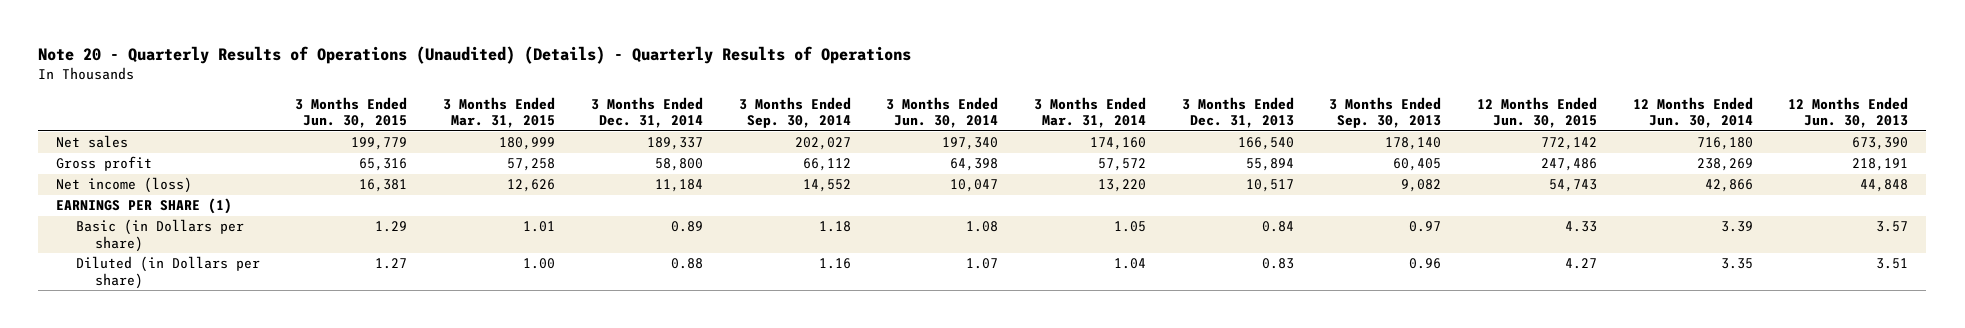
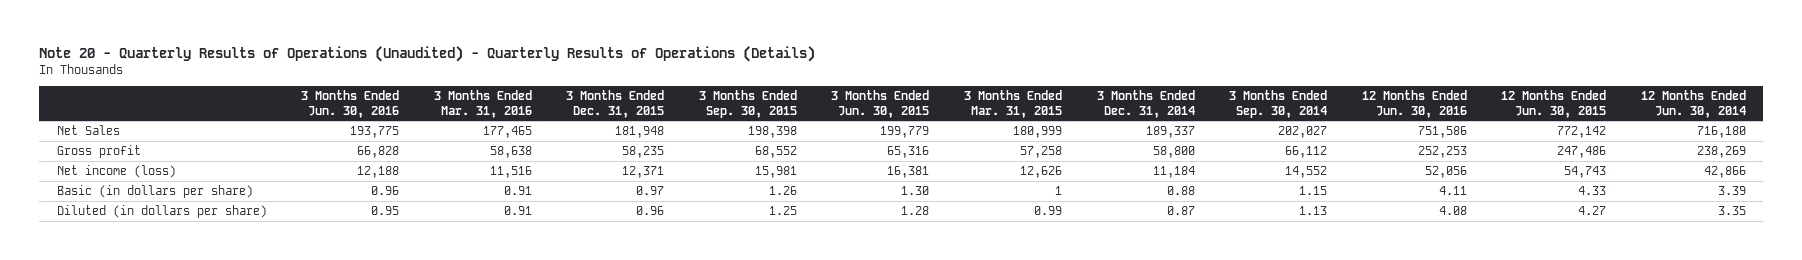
- Note 20 - Quarterly Results of Operations (Unaudited) (Details) - Quarterly Results of Operations
+ Note 20 - Quarterly Results of Operations (Unaudited) - Quarterly Results of Operations (Details)
- | 3 Months Ended Jun. 30, 2015 | 3 Months Ended Mar. 31, 2015 | 3 Months Ended Dec. 31, 2014 | 3 Months Ended Sep. 30, 2014 | 3 Months Ended Jun. 30, 2014 | 3 Months Ended Mar. 31, 2014 | 3 Months Ended Dec. 31, 2013 | 3 Months Ended Sep. 30, 2013 | 12 Months Ended Jun. 30, 2015 | 12 Months Ended Jun. 30, 2014 | 12 Months Ended Jun. 30, 2013
+ | 3 Months Ended Jun. 30, 2016 | 3 Months Ended Mar. 31, 2016 | 3 Months Ended Dec. 31, 2015 | 3 Months Ended Sep. 30, 2015 | 3 Months Ended Jun. 30, 2015 | 3 Months Ended Mar. 31, 2015 | 3 Months Ended Dec. 31, 2014 | 3 Months Ended Sep. 30, 2014 | 12 Months Ended Jun. 30, 2016 | 12 Months Ended Jun. 30, 2015 | 12 Months Ended Jun. 30, 2014
- Net sales | 199,779 | 180,999 | 189,337 | 202,027 | 197,340 | 174,160 | 166,540 | 178,140 | 772,142 | 716,180 | 673,390
+ Net Sales | 193,775 | 177,465 | 181,948 | 198,398 | 199,779 | 180,999 | 189,337 | 202,027 | 751,586 | 772,142 | 716,180
- EARNINGS PER SHARE (1)
- Basic (in Dollars per share) | 1.29 | 1.01 | 0.89 | 1.18 | 1.08 | 1.05 | 0.84 | 0.97 | 4.33 | 3.39 | 3.57
- Diluted (in Dollars per share) | 1.27 | 1.00 | 0.88 | 1.16 | 1.07 | 1.04 | 0.83 | 0.96 | 4.27 | 3.35 | 3.51
+ Basic (in dollars per share) | 0.96 | 0.91 | 0.97 | 1.26 | 1.30 | 1 | 0.88 | 1.15 | 4.11 | 4.33 | 3.39
+ Diluted (in dollars per share) | 0.95 | 0.91 | 0.96 | 1.25 | 1.28 | 0.99 | 0.87 | 1.13 | 4.08 | 4.27 | 3.35

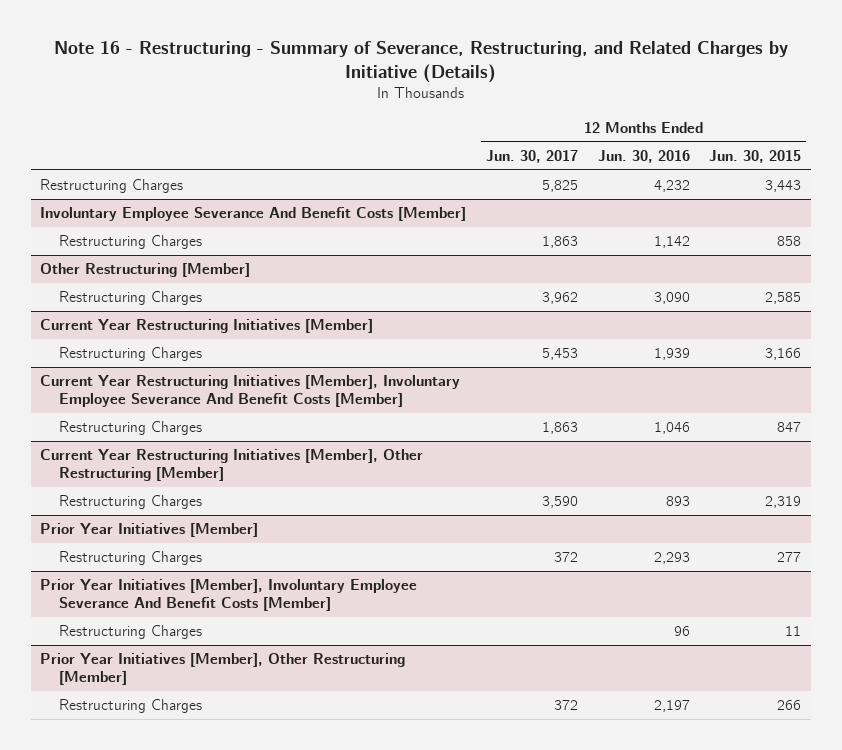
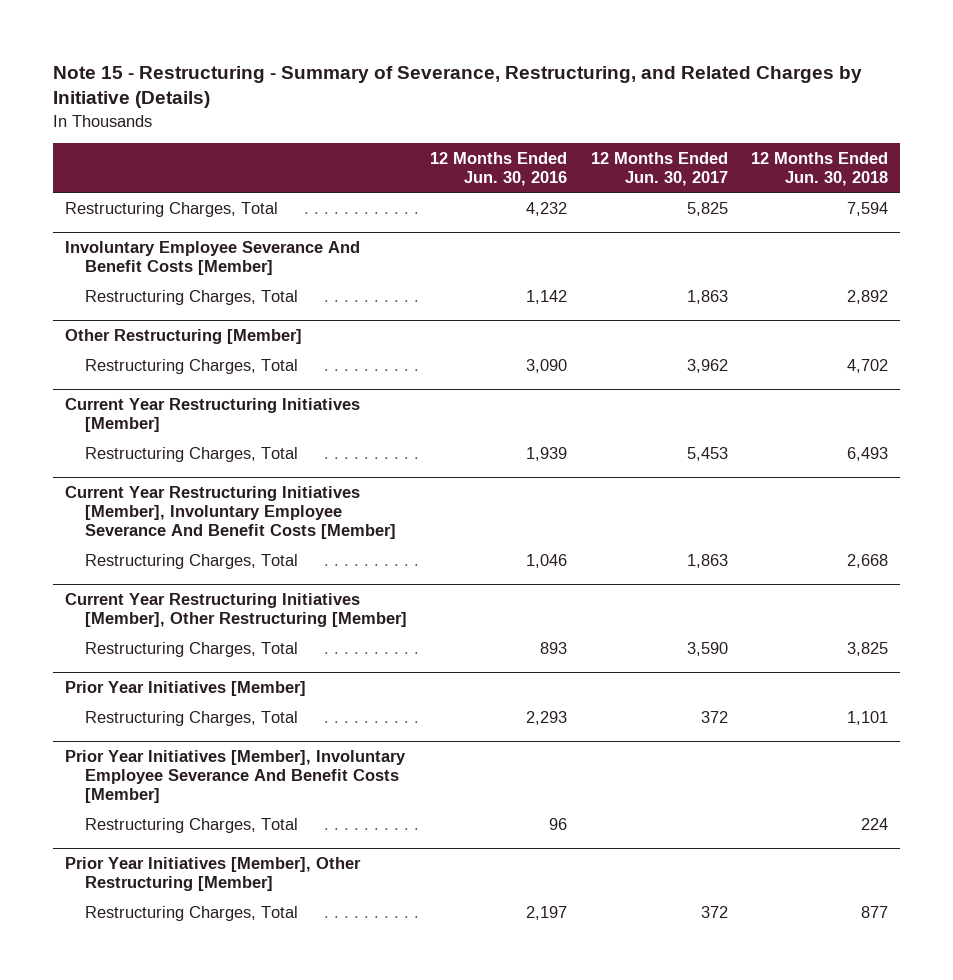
- Note 16 - Restructuring - Summary of Severance, Restructuring, and Related Charges by Initiative (Details)
+ Note 15 - Restructuring - Summary of Severance, Restructuring, and Related Charges by Initiative (Details)
- | 12 Months Ended Jun. 30, 2017 | 12 Months Ended Jun. 30, 2016 | 12 Months Ended Jun. 30, 2015
+ | 12 Months Ended Jun. 30, 2016 | 12 Months Ended Jun. 30, 2017 | 12 Months Ended Jun. 30, 2018
- Restructuring Charges | 5,825 | 4,232 | 3,443
+ Restructuring Charges, Total | 4,232 | 5,825 | 7,594
@ Involuntary Employee Severance And Benefit Costs [Member]
- Restructuring Charges | 1,863 | 1,142 | 858
+ Restructuring Charges, Total | 1,142 | 1,863 | 2,892
@ Other Restructuring [Member]
- Restructuring Charges | 3,962 | 3,090 | 2,585
+ Restructuring Charges, Total | 3,090 | 3,962 | 4,702
@ Current Year Restructuring Initiatives [Member]
- Restructuring Charges | 5,453 | 1,939 | 3,166
+ Restructuring Charges, Total | 1,939 | 5,453 | 6,493
@ Current Year Restructuring Initiatives [Member], Involuntary Employee Severance And Benefit Costs [Member]
- Restructuring Charges | 1,863 | 1,046 | 847
+ Restructuring Charges, Total | 1,046 | 1,863 | 2,668
@ Current Year Restructuring Initiatives [Member], Other Restructuring [Member]
- Restructuring Charges | 3,590 | 893 | 2,319
+ Restructuring Charges, Total | 893 | 3,590 | 3,825
@ Prior Year Initiatives [Member]
- Restructuring Charges | 372 | 2,293 | 277
+ Restructuring Charges, Total | 2,293 | 372 | 1,101
@ Prior Year Initiatives [Member], Involuntary Employee Severance And Benefit Costs [Member]
- Restructuring Charges | | 96 | 11
+ Restructuring Charges, Total | 96 | | 224
@ Prior Year Initiatives [Member], Other Restructuring [Member]
- Restructuring Charges | 372 | 2,197 | 266
+ Restructuring Charges, Total | 2,197 | 372 | 877

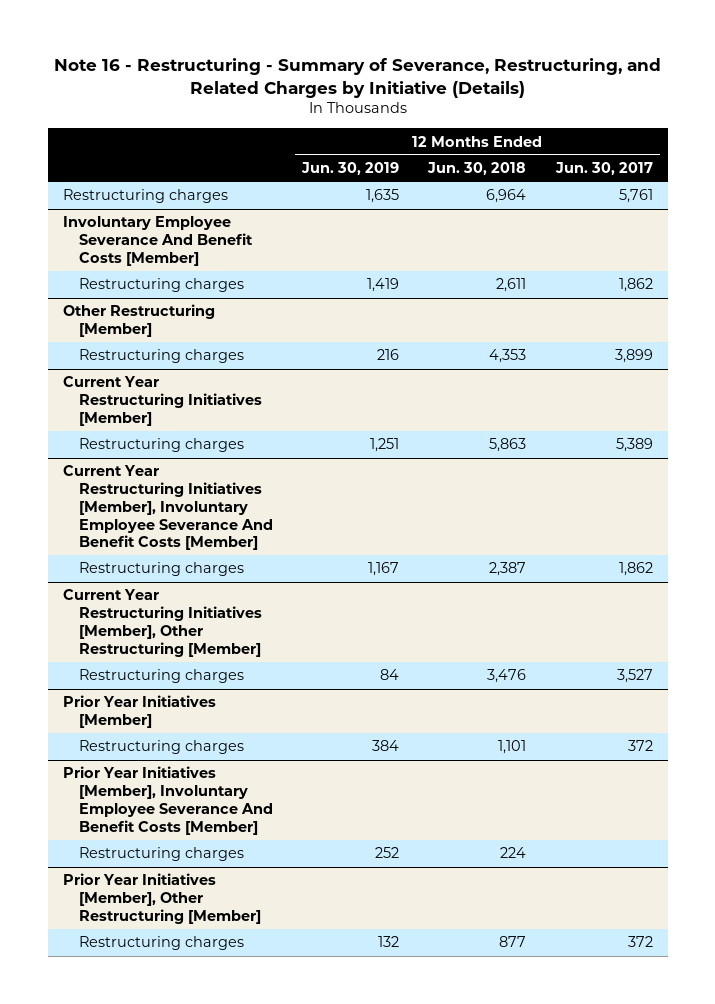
- Note 15 - Restructuring - Summary of Severance, Restructuring, and Related Charges by Initiative (Details)
+ Note 16 - Restructuring - Summary of Severance, Restructuring, and Related Charges by Initiative (Details)
- | 12 Months Ended Jun. 30, 2016 | 12 Months Ended Jun. 30, 2017 | 12 Months Ended Jun. 30, 2018
+ | 12 Months Ended Jun. 30, 2019 | 12 Months Ended Jun. 30, 2018 | 12 Months Ended Jun. 30, 2017
- Restructuring Charges, Total | 4,232 | 5,825 | 7,594
+ Restructuring charges | 1,635 | 6,964 | 5,761
@ Involuntary Employee Severance And Benefit Costs [Member]
- Restructuring Charges, Total | 1,142 | 1,863 | 2,892
+ Restructuring charges | 1,419 | 2,611 | 1,862
@ Other Restructuring [Member]
- Restructuring Charges, Total | 3,090 | 3,962 | 4,702
+ Restructuring charges | 216 | 4,353 | 3,899
@ Current Year Restructuring Initiatives [Member]
- Restructuring Charges, Total | 1,939 | 5,453 | 6,493
+ Restructuring charges | 1,251 | 5,863 | 5,389
@ Current Year Restructuring Initiatives [Member], Involuntary Employee Severance And Benefit Costs [Member]
- Restructuring Charges, Total | 1,046 | 1,863 | 2,668
+ Restructuring charges | 1,167 | 2,387 | 1,862
@ Current Year Restructuring Initiatives [Member], Other Restructuring [Member]
- Restructuring Charges, Total | 893 | 3,590 | 3,825
+ Restructuring charges | 84 | 3,476 | 3,527
@ Prior Year Initiatives [Member]
- Restructuring Charges, Total | 2,293 | 372 | 1,101
+ Restructuring charges | 384 | 1,101 | 372
@ Prior Year Initiatives [Member], Involuntary Employee Severance And Benefit Costs [Member]
- Restructuring Charges, Total | 96 | | 224
+ Restructuring charges | 252 | 224 |
@ Prior Year Initiatives [Member], Other Restructuring [Member]
- Restructuring Charges, Total | 2,197 | 372 | 877
+ Restructuring charges | 132 | 877 | 372

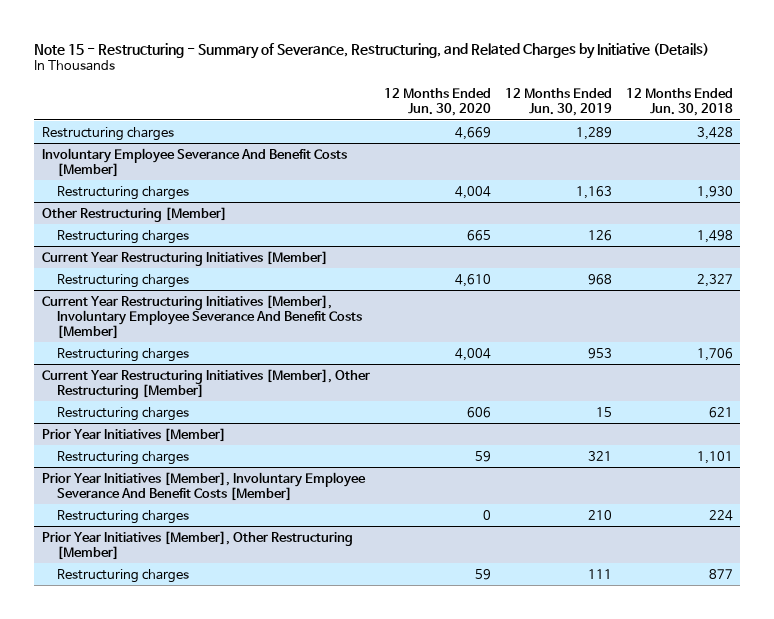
- Note 16 - Restructuring - Summary of Severance, Restructuring, and Related Charges by Initiative (Details)
+ Note 15 - Restructuring - Summary of Severance, Restructuring, and Related Charges by Initiative (Details)
- | 12 Months Ended Jun. 30, 2019 | 12 Months Ended Jun. 30, 2018 | 12 Months Ended Jun. 30, 2017
+ | 12 Months Ended Jun. 30, 2020 | 12 Months Ended Jun. 30, 2019 | 12 Months Ended Jun. 30, 2018
- Restructuring charges | 1,635 | 6,964 | 5,761
+ Restructuring charges | 4,669 | 1,289 | 3,428
@ Involuntary Employee Severance And Benefit Costs [Member]
- Restructuring charges | 1,419 | 2,611 | 1,862
+ Restructuring charges | 4,004 | 1,163 | 1,930
@ Other Restructuring [Member]
- Restructuring charges | 216 | 4,353 | 3,899
+ Restructuring charges | 665 | 126 | 1,498
@ Current Year Restructuring Initiatives [Member]
- Restructuring charges | 1,251 | 5,863 | 5,389
+ Restructuring charges | 4,610 | 968 | 2,327
@ Current Year Restructuring Initiatives [Member], Involuntary Employee Severance And Benefit Costs [Member]
- Restructuring charges | 1,167 | 2,387 | 1,862
+ Restructuring charges | 4,004 | 953 | 1,706
@ Current Year Restructuring Initiatives [Member], Other Restructuring [Member]
- Restructuring charges | 84 | 3,476 | 3,527
+ Restructuring charges | 606 | 15 | 621
@ Prior Year Initiatives [Member]
- Restructuring charges | 384 | 1,101 | 372
+ Restructuring charges | 59 | 321 | 1,101
@ Prior Year Initiatives [Member], Involuntary Employee Severance And Benefit Costs [Member]
- Restructuring charges | 252 | 224 |
+ Restructuring charges | 0 | 210 | 224
@ Prior Year Initiatives [Member], Other Restructuring [Member]
- Restructuring charges | 132 | 877 | 372
+ Restructuring charges | 59 | 111 | 877

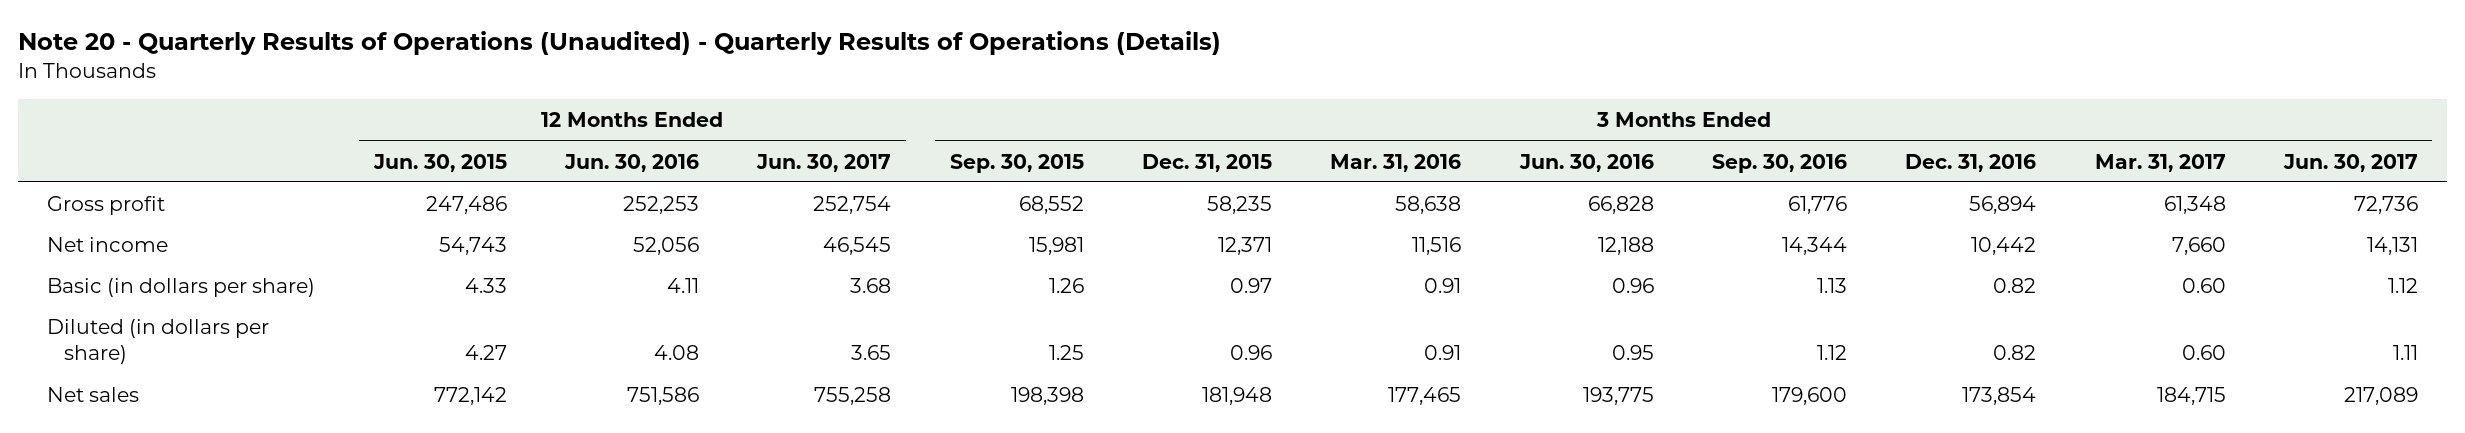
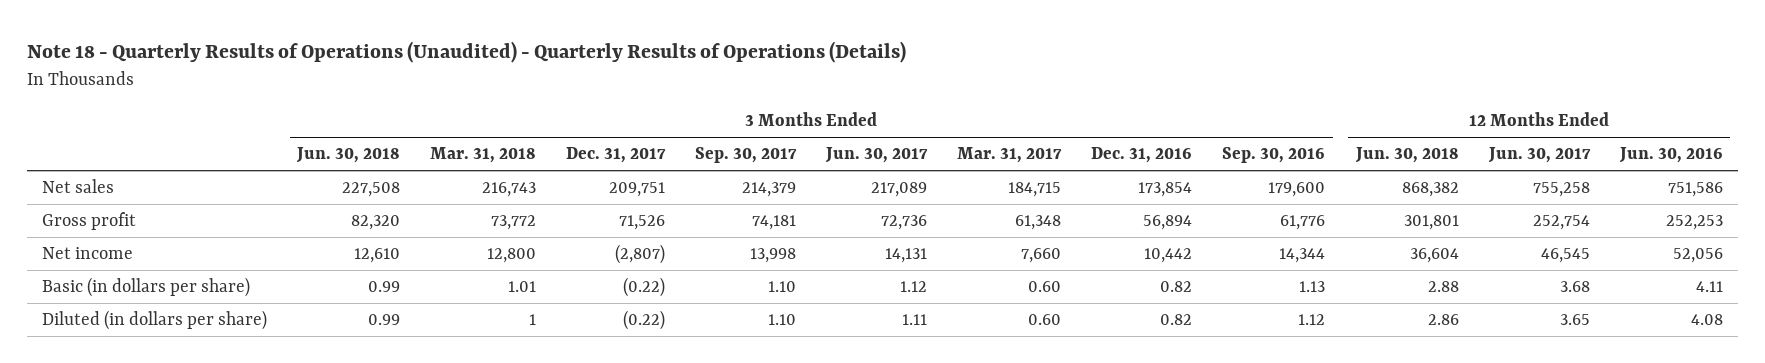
- Note 20 - Quarterly Results of Operations (Unaudited) - Quarterly Results of Operations (Details)
+ Note 18 - Quarterly Results of Operations (Unaudited) - Quarterly Results of Operations (Details)
- | 12 Months Ended Jun. 30, 2015 | 12 Months Ended Jun. 30, 2016 | 12 Months Ended Jun. 30, 2017 | 3 Months Ended Sep. 30, 2015 | 3 Months Ended Dec. 31, 2015 | 3 Months Ended Mar. 31, 2016 | 3 Months Ended Jun. 30, 2016 | 3 Months Ended Sep. 30, 2016 | 3 Months Ended Dec. 31, 2016 | 3 Months Ended Mar. 31, 2017 | 3 Months Ended Jun. 30, 2017
+ | 3 Months Ended Jun. 30, 2018 | 3 Months Ended Mar. 31, 2018 | 3 Months Ended Dec. 31, 2017 | 3 Months Ended Sep. 30, 2017 | 3 Months Ended Jun. 30, 2017 | 3 Months Ended Mar. 31, 2017 | 3 Months Ended Dec. 31, 2016 | 3 Months Ended Sep. 30, 2016 | 12 Months Ended Jun. 30, 2018 | 12 Months Ended Jun. 30, 2017 | 12 Months Ended Jun. 30, 2016
moved up: Net sales | 227,508 | 216,743 | 209,751 | 214,379 | 217,089 | 184,715 | 173,854 | 179,600 | 868,382 | 755,258 | 751,586

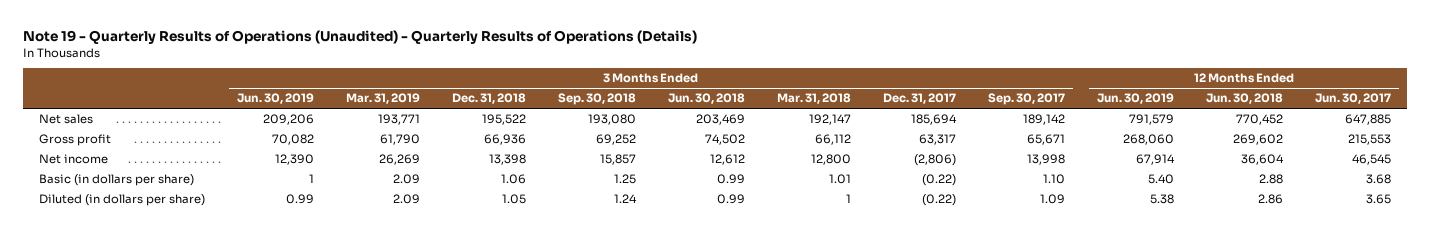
- Note 18 - Quarterly Results of Operations (Unaudited) - Quarterly Results of Operations (Details)
+ Note 19 - Quarterly Results of Operations (Unaudited) - Quarterly Results of Operations (Details)
- | 3 Months Ended Jun. 30, 2018 | 3 Months Ended Mar. 31, 2018 | 3 Months Ended Dec. 31, 2017 | 3 Months Ended Sep. 30, 2017 | 3 Months Ended Jun. 30, 2017 | 3 Months Ended Mar. 31, 2017 | 3 Months Ended Dec. 31, 2016 | 3 Months Ended Sep. 30, 2016 | 12 Months Ended Jun. 30, 2018 | 12 Months Ended Jun. 30, 2017 | 12 Months Ended Jun. 30, 2016
+ | 3 Months Ended Jun. 30, 2019 | 3 Months Ended Mar. 31, 2019 | 3 Months Ended Dec. 31, 2018 | 3 Months Ended Sep. 30, 2018 | 3 Months Ended Jun. 30, 2018 | 3 Months Ended Mar. 31, 2018 | 3 Months Ended Dec. 31, 2017 | 3 Months Ended Sep. 30, 2017 | 12 Months Ended Jun. 30, 2019 | 12 Months Ended Jun. 30, 2018 | 12 Months Ended Jun. 30, 2017
- Net sales | 227,508 | 216,743 | 209,751 | 214,379 | 217,089 | 184,715 | 173,854 | 179,600 | 868,382 | 755,258 | 751,586
- Gross profit | 82,320 | 73,772 | 71,526 | 74,181 | 72,736 | 61,348 | 56,894 | 61,776 | 301,801 | 252,754 | 252,253
- Net income | 12,610 | 12,800 | (2,807) | 13,998 | 14,131 | 7,660 | 10,442 | 14,344 | 36,604 | 46,545 | 52,056
+ Net sales | 209,206 | 193,771 | 195,522 | 193,080 | 203,469 | 192,147 | 185,694 | 189,142 | 791,579 | 770,452 | 647,885
+ Gross profit | 70,082 | 61,790 | 66,936 | 69,252 | 74,502 | 66,112 | 63,317 | 65,671 | 268,060 | 269,602 | 215,553
+ Net income | 12,390 | 26,269 | 13,398 | 15,857 | 12,612 | 12,800 | (2,806) | 13,998 | 67,914 | 36,604 | 46,545
- Diluted (in dollars per share) | 0.99 | 1 | (0.22) | 1.10 | 1.11 | 0.60 | 0.82 | 1.12 | 2.86 | 3.65 | 4.08
+ Diluted (in dollars per share) | 0.99 | 2.09 | 1.05 | 1.24 | 0.99 | 1 | (0.22) | 1.09 | 5.38 | 2.86 | 3.65

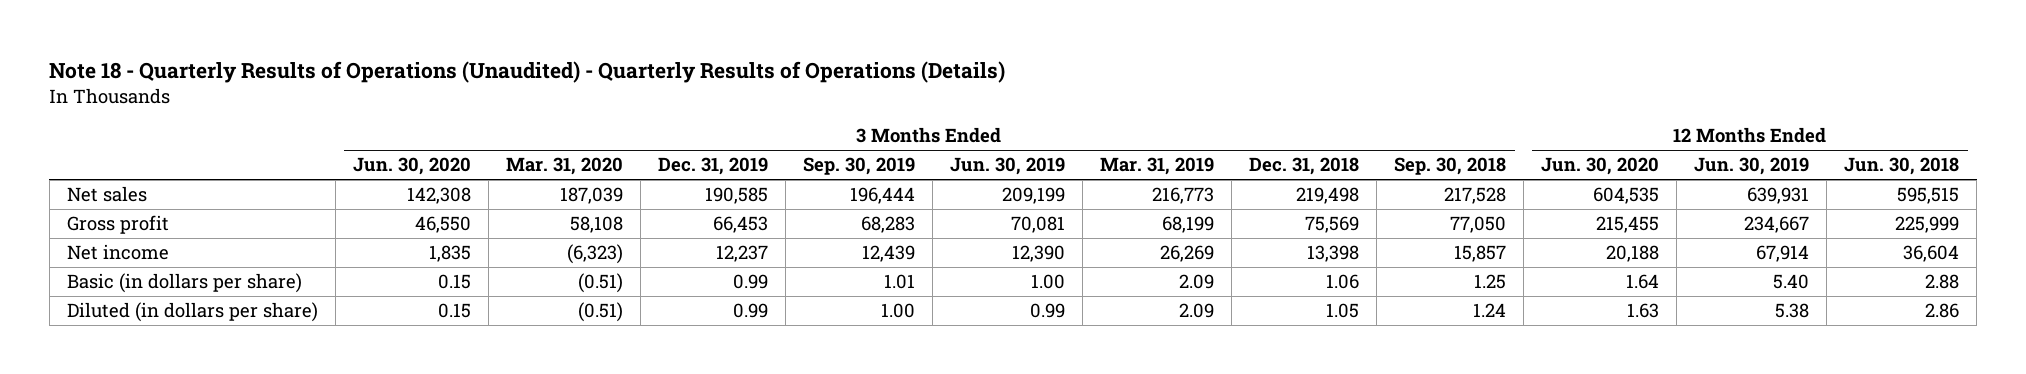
- Note 19 - Quarterly Results of Operations (Unaudited) - Quarterly Results of Operations (Details)
+ Note 18 - Quarterly Results of Operations (Unaudited) - Quarterly Results of Operations (Details)
- | 3 Months Ended Jun. 30, 2019 | 3 Months Ended Mar. 31, 2019 | 3 Months Ended Dec. 31, 2018 | 3 Months Ended Sep. 30, 2018 | 3 Months Ended Jun. 30, 2018 | 3 Months Ended Mar. 31, 2018 | 3 Months Ended Dec. 31, 2017 | 3 Months Ended Sep. 30, 2017 | 12 Months Ended Jun. 30, 2019 | 12 Months Ended Jun. 30, 2018 | 12 Months Ended Jun. 30, 2017
+ | 3 Months Ended Jun. 30, 2020 | 3 Months Ended Mar. 31, 2020 | 3 Months Ended Dec. 31, 2019 | 3 Months Ended Sep. 30, 2019 | 3 Months Ended Jun. 30, 2019 | 3 Months Ended Mar. 31, 2019 | 3 Months Ended Dec. 31, 2018 | 3 Months Ended Sep. 30, 2018 | 12 Months Ended Jun. 30, 2020 | 12 Months Ended Jun. 30, 2019 | 12 Months Ended Jun. 30, 2018
- Net sales | 209,206 | 193,771 | 195,522 | 193,080 | 203,469 | 192,147 | 185,694 | 189,142 | 791,579 | 770,452 | 647,885
- Gross profit | 70,082 | 61,790 | 66,936 | 69,252 | 74,502 | 66,112 | 63,317 | 65,671 | 268,060 | 269,602 | 215,553
+ Net sales | 142,308 | 187,039 | 190,585 | 196,444 | 209,199 | 216,773 | 219,498 | 217,528 | 604,535 | 639,931 | 595,515
+ Gross profit | 46,550 | 58,108 | 66,453 | 68,283 | 70,081 | 68,199 | 75,569 | 77,050 | 215,455 | 234,667 | 225,999
- Basic (in dollars per share) | 1 | 2.09 | 1.06 | 1.25 | 0.99 | 1.01 | (0.22) | 1.10 | 5.40 | 2.88 | 3.68
+ Basic (in dollars per share) | 0.15 | (0.51) | 0.99 | 1.01 | 1.00 | 2.09 | 1.06 | 1.25 | 1.64 | 5.40 | 2.88

